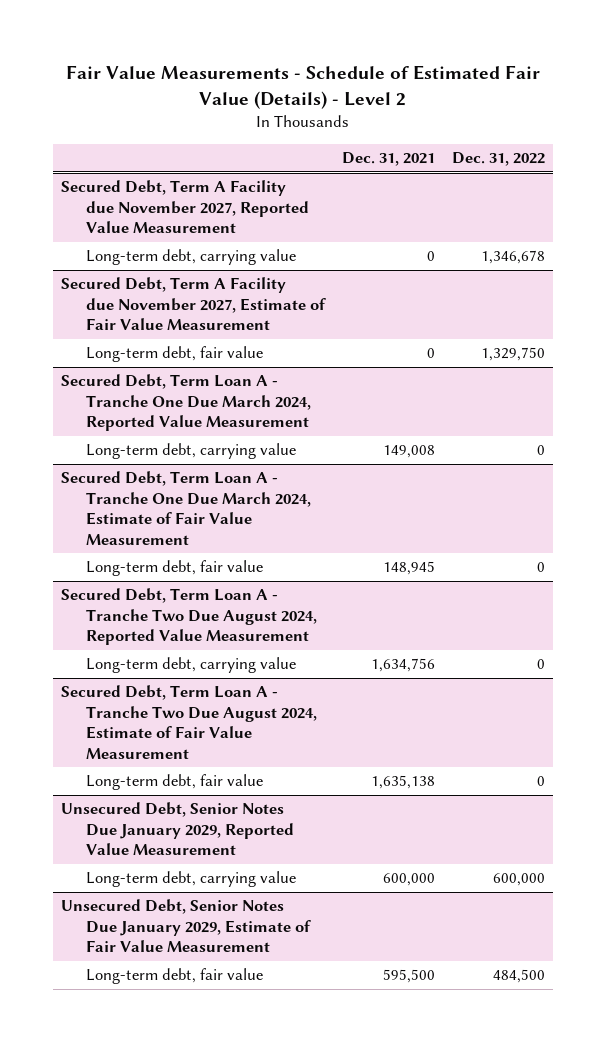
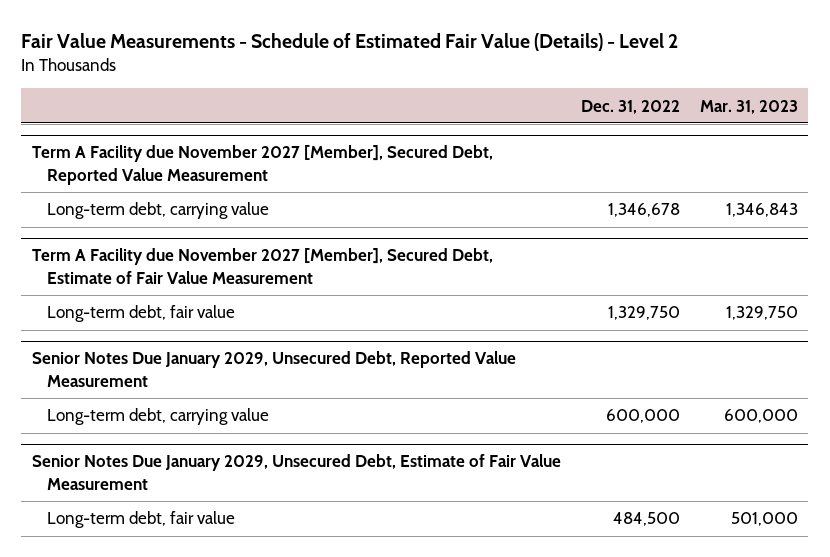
- | Dec. 31, 2021 | Dec. 31, 2022
+ | Dec. 31, 2022 | Mar. 31, 2023
- Secured Debt, Term A Facility due November 2027, Reported Value Measurement
+ Term A Facility due November 2027 [Member], Secured Debt, Reported Value Measurement
- Secured Debt, Term A Facility due November 2027, Estimate of Fair Value Measurement
+ Term A Facility due November 2027 [Member], Secured Debt, Estimate of Fair Value Measurement
- Secured Debt, Term Loan A - Tranche One Due March 2024, Reported Value Measurement
- Long-term debt, carrying value | 149,008 | 0
- Secured Debt, Term Loan A - Tranche One Due March 2024, Estimate of Fair Value Measurement
- Long-term debt, fair value | 148,945 | 0
- Secured Debt, Term Loan A - Tranche Two Due August 2024, Reported Value Measurement
- Long-term debt, carrying value | 1,634,756 | 0
- Secured Debt, Term Loan A - Tranche Two Due August 2024, Estimate of Fair Value Measurement
- Long-term debt, fair value | 1,635,138 | 0
- Unsecured Debt, Senior Notes Due January 2029, Reported Value Measurement
+ Senior Notes Due January 2029, Unsecured Debt, Reported Value Measurement
- Unsecured Debt, Senior Notes Due January 2029, Estimate of Fair Value Measurement
+ Senior Notes Due January 2029, Unsecured Debt, Estimate of Fair Value Measurement

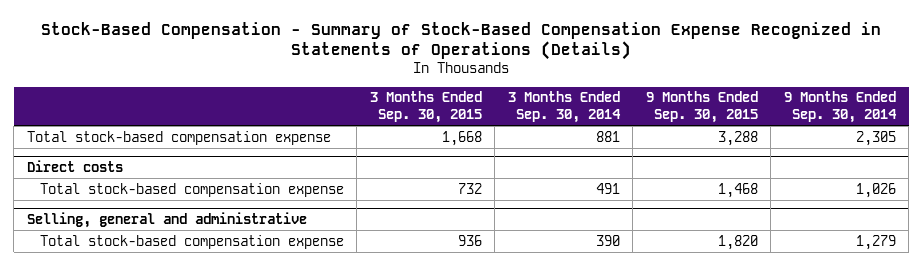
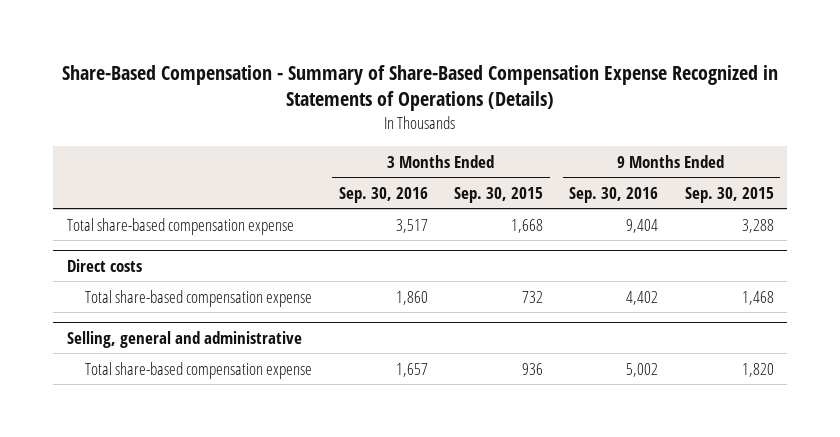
- Stock-Based Compensation - Summary of Stock-Based Compensation Expense Recognized in Statements of Operations (Details)
+ Share-Based Compensation - Summary of Share-Based Compensation Expense Recognized in Statements of Operations (Details)
- | 3 Months Ended Sep. 30, 2015 | 3 Months Ended Sep. 30, 2014 | 9 Months Ended Sep. 30, 2015 | 9 Months Ended Sep. 30, 2014
+ | 3 Months Ended Sep. 30, 2016 | 3 Months Ended Sep. 30, 2015 | 9 Months Ended Sep. 30, 2016 | 9 Months Ended Sep. 30, 2015
- Total stock-based compensation expense | 1,668 | 881 | 3,288 | 2,305
+ Total share-based compensation expense | 3,517 | 1,668 | 9,404 | 3,288
@ Direct costs
- Total stock-based compensation expense | 732 | 491 | 1,468 | 1,026
+ Total share-based compensation expense | 1,860 | 732 | 4,402 | 1,468
@ Selling, general and administrative
- Total stock-based compensation expense | 936 | 390 | 1,820 | 1,279
+ Total share-based compensation expense | 1,657 | 936 | 5,002 | 1,820

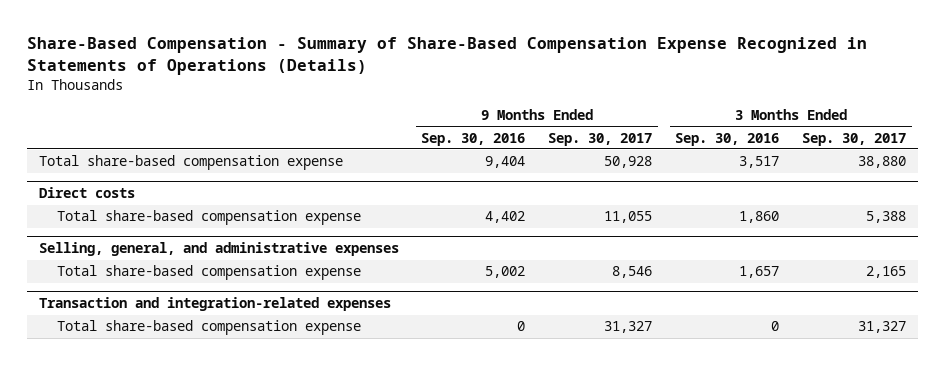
- | 3 Months Ended Sep. 30, 2016 | 3 Months Ended Sep. 30, 2015 | 9 Months Ended Sep. 30, 2016 | 9 Months Ended Sep. 30, 2015
+ | 9 Months Ended Sep. 30, 2016 | 9 Months Ended Sep. 30, 2017 | 3 Months Ended Sep. 30, 2016 | 3 Months Ended Sep. 30, 2017
- Selling, general and administrative
+ Selling, general, and administrative expenses
+ Transaction and integration-related expenses
+ Total share-based compensation expense | 0 | 31,327 | 0 | 31,327

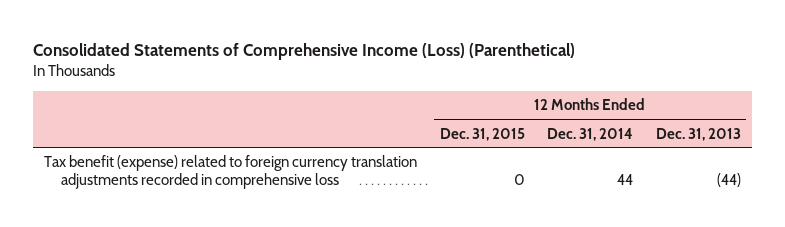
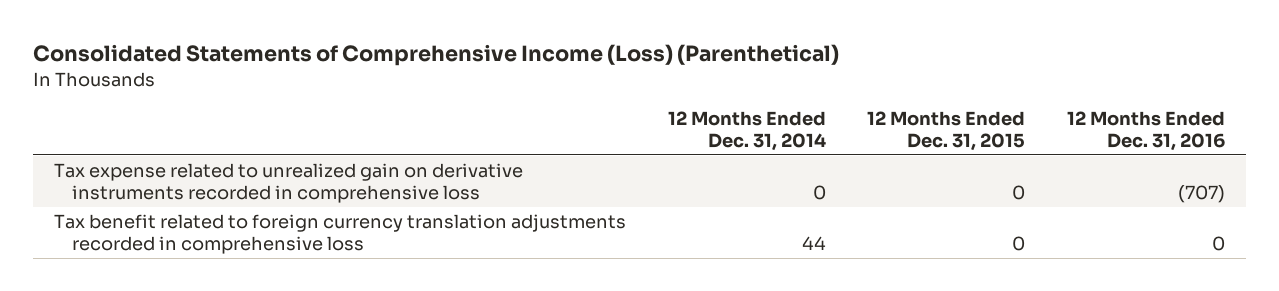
- | 12 Months Ended Dec. 31, 2015 | 12 Months Ended Dec. 31, 2014 | 12 Months Ended Dec. 31, 2013
+ | 12 Months Ended Dec. 31, 2014 | 12 Months Ended Dec. 31, 2015 | 12 Months Ended Dec. 31, 2016
- Tax benefit (expense) related to foreign currency translation adjustments recorded in comprehensive loss | 0 | 44 | (44)
+ Tax expense related to unrealized gain on derivative instruments recorded in comprehensive loss | 0 | 0 | (707)
+ Tax benefit related to foreign currency translation adjustments recorded in comprehensive loss | 44 | 0 | 0

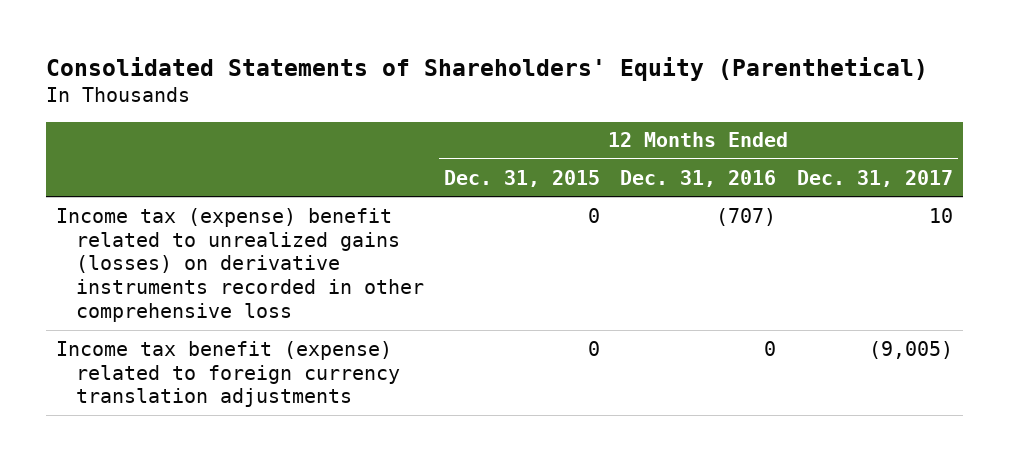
- Consolidated Statements of Comprehensive Income (Loss) (Parenthetical)
+ Consolidated Statements of Shareholders' Equity (Parenthetical)
- | 12 Months Ended Dec. 31, 2014 | 12 Months Ended Dec. 31, 2015 | 12 Months Ended Dec. 31, 2016
+ | 12 Months Ended Dec. 31, 2015 | 12 Months Ended Dec. 31, 2016 | 12 Months Ended Dec. 31, 2017
- Tax expense related to unrealized gain on derivative instruments recorded in comprehensive loss | 0 | 0 | (707)
- Tax benefit related to foreign currency translation adjustments recorded in comprehensive loss | 44 | 0 | 0
+ Income tax (expense) benefit related to unrealized gains (losses) on derivative instruments recorded in other comprehensive loss | 0 | (707) | 10
+ Income tax benefit (expense) related to foreign currency translation adjustments | 0 | 0 | (9,005)

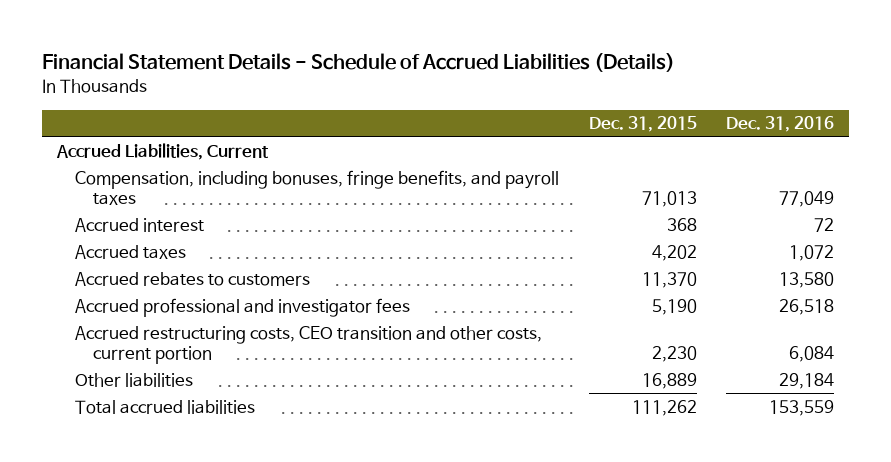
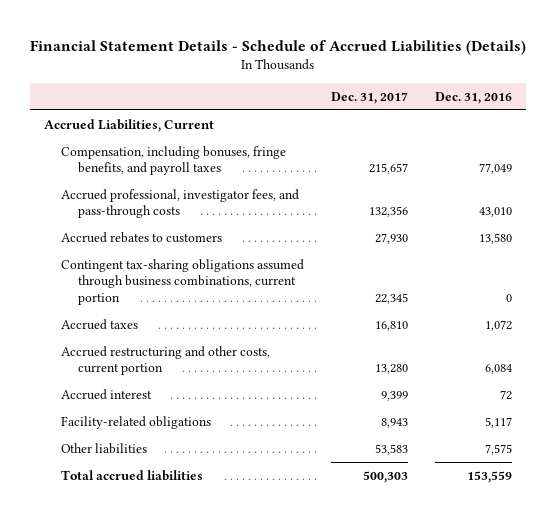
- | Dec. 31, 2015 | Dec. 31, 2016
+ | Dec. 31, 2017 | Dec. 31, 2016
+ Accrued professional, investigator fees, and pass-through costs | 132,356 | 43,010
- Accrued professional and investigator fees | 5,190 | 26,518
- Accrued restructuring costs, CEO transition and other costs, current portion | 2,230 | 6,084
- Other liabilities | 16,889 | 29,184
+ Contingent tax-sharing obligations assumed through business combinations, current portion | 22,345 | 0
moved down: Accrued taxes | 16,810 | 1,072
+ Accrued restructuring and other costs, current portion | 13,280 | 6,084
moved down: Accrued interest | 9,399 | 72
+ Facility-related obligations | 8,943 | 5,117
+ Other liabilities | 53,583 | 7,575

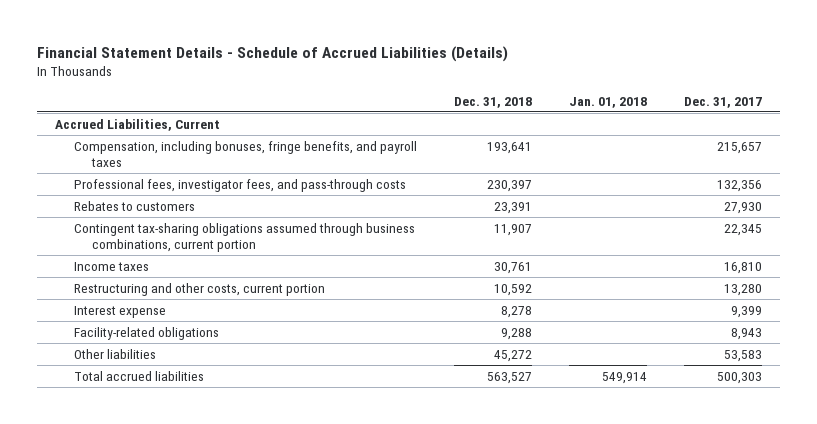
- | Dec. 31, 2017 | Dec. 31, 2016
+ | Dec. 31, 2018 | Jan. 01, 2018 | Dec. 31, 2017
- Accrued professional, investigator fees, and pass-through costs | 132,356 | 43,010
- Accrued rebates to customers | 27,930 | 13,580
+ Professional fees, investigator fees, and pass-through costs | 230,397 | | 132,356
+ Rebates to customers | 23,391 | | 27,930
- Accrued taxes | 16,810 | 1,072
- Accrued restructuring and other costs, current portion | 13,280 | 6,084
- Accrued interest | 9,399 | 72
+ Income taxes | 30,761 | | 16,810
+ Restructuring and other costs, current portion | 10,592 | | 13,280
+ Interest expense | 8,278 | | 9,399

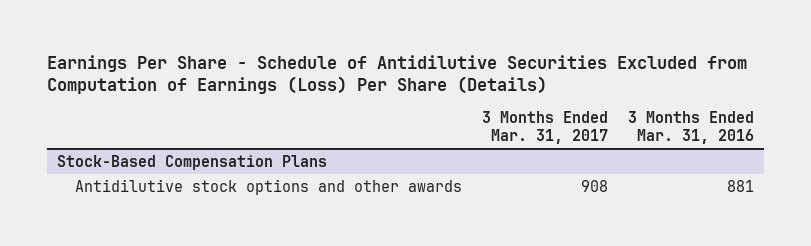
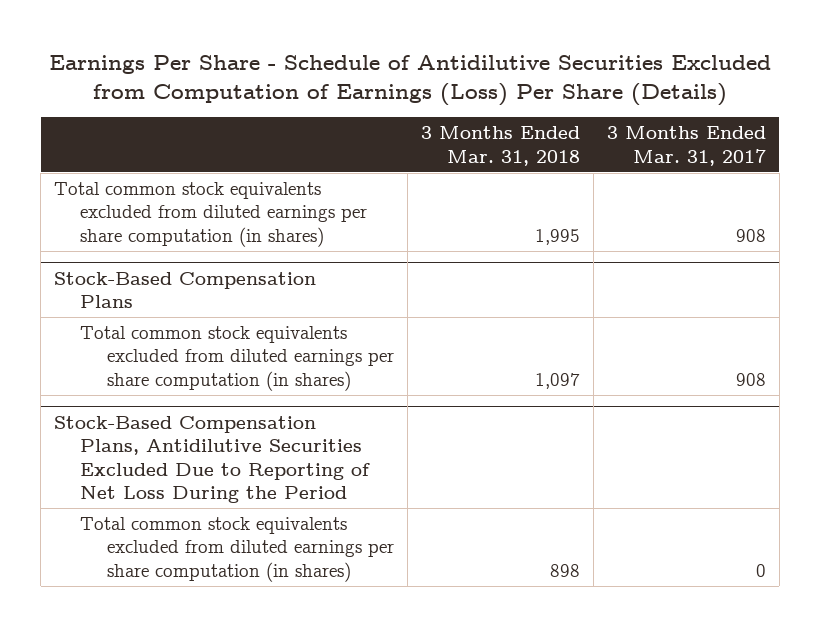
- | 3 Months Ended Mar. 31, 2017 | 3 Months Ended Mar. 31, 2016
+ | 3 Months Ended Mar. 31, 2018 | 3 Months Ended Mar. 31, 2017
+ Total common stock equivalents excluded from diluted earnings per share computation (in shares) | 1,995 | 908
@ Stock-Based Compensation Plans
- Antidilutive stock options and other awards | 908 | 881
+ Total common stock equivalents excluded from diluted earnings per share computation (in shares) | 1,097 | 908
+ Stock-Based Compensation Plans, Antidilutive Securities Excluded Due to Reporting of Net Loss During the Period
+ Total common stock equivalents excluded from diluted earnings per share computation (in shares) | 898 | 0

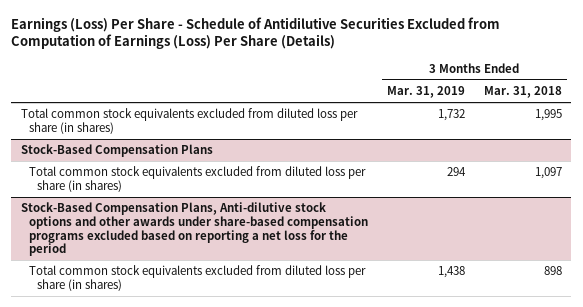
- Earnings Per Share - Schedule of Antidilutive Securities Excluded from Computation of Earnings (Loss) Per Share (Details)
+ Earnings (Loss) Per Share - Schedule of Antidilutive Securities Excluded from Computation of Earnings (Loss) Per Share (Details)
- | 3 Months Ended Mar. 31, 2018 | 3 Months Ended Mar. 31, 2017
+ | 3 Months Ended Mar. 31, 2019 | 3 Months Ended Mar. 31, 2018
- Total common stock equivalents excluded from diluted earnings per share computation (in shares) | 1,995 | 908
+ Total common stock equivalents excluded from diluted loss per share (in shares) | 1,732 | 1,995
@ Stock-Based Compensation Plans
- Total common stock equivalents excluded from diluted earnings per share computation (in shares) | 1,097 | 908
- Stock-Based Compensation Plans, Antidilutive Securities Excluded Due to Reporting of Net Loss During the Period
- Total common stock equivalents excluded from diluted earnings per share computation (in shares) | 898 | 0
@ Stock-Based Compensation Plans
+ Total common stock equivalents excluded from diluted loss per share (in shares) | 294 | 1,097
+ Stock-Based Compensation Plans, Anti-dilutive stock options and other awards under share-based compensation programs excluded based on reporting a net loss for the period
+ Total common stock equivalents excluded from diluted loss per share (in shares) | 1,438 | 898

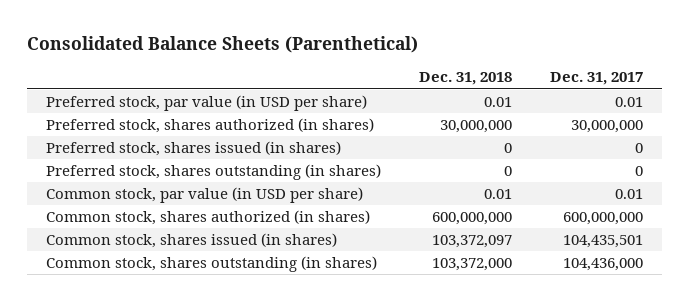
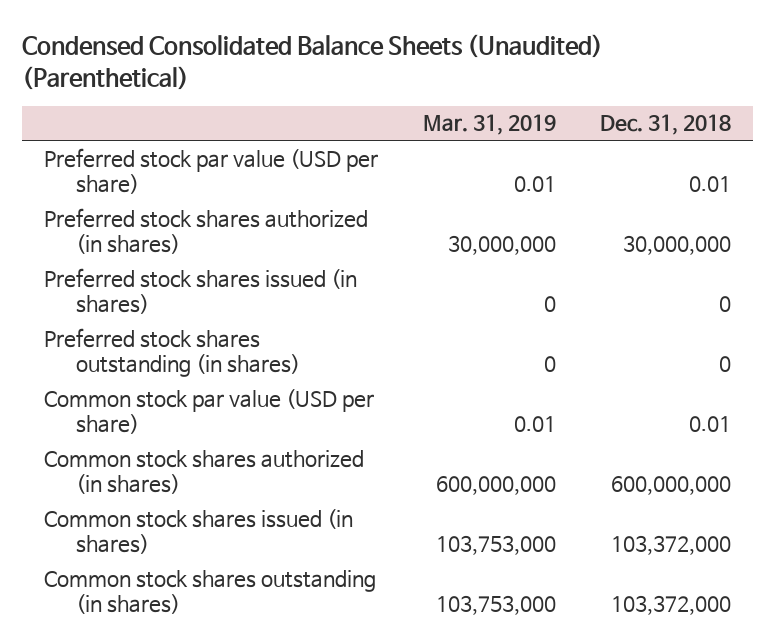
- Consolidated Balance Sheets (Parenthetical)
+ Condensed Consolidated Balance Sheets (Unaudited) (Parenthetical)
- | Dec. 31, 2018 | Dec. 31, 2017
+ | Mar. 31, 2019 | Dec. 31, 2018
- Preferred stock, par value (in USD per share) | 0.01 | 0.01
- Preferred stock, shares authorized (in shares) | 30,000,000 | 30,000,000
- Preferred stock, shares issued (in shares) | 0 | 0
- Preferred stock, shares outstanding (in shares) | 0 | 0
- Common stock, par value (in USD per share) | 0.01 | 0.01
- Common stock, shares authorized (in shares) | 600,000,000 | 600,000,000
- Common stock, shares issued (in shares) | 103,372,097 | 104,435,501
- Common stock, shares outstanding (in shares) | 103,372,000 | 104,436,000
+ Preferred stock par value (USD per share) | 0.01 | 0.01
+ Preferred stock shares authorized (in shares) | 30,000,000 | 30,000,000
+ Preferred stock shares issued (in shares) | 0 | 0
+ Preferred stock shares outstanding (in shares) | 0 | 0
+ Common stock par value (USD per share) | 0.01 | 0.01
+ Common stock shares authorized (in shares) | 600,000,000 | 600,000,000
+ Common stock shares issued (in shares) | 103,753,000 | 103,372,000
+ Common stock shares outstanding (in shares) | 103,753,000 | 103,372,000

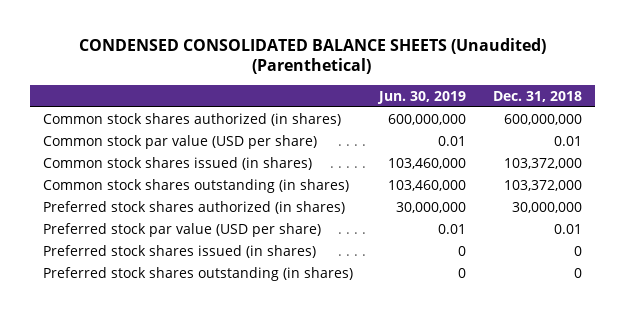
- Condensed Consolidated Balance Sheets (Unaudited) (Parenthetical)
+ CONDENSED CONSOLIDATED BALANCE SHEETS (Unaudited) (Parenthetical)
- | Mar. 31, 2019 | Dec. 31, 2018
+ | Jun. 30, 2019 | Dec. 31, 2018
moved down: Common stock par value (USD per share) | 0.01 | 0.01
moved down: Preferred stock shares authorized (in shares) | 30,000,000 | 30,000,000
moved down: Preferred stock par value (USD per share) | 0.01 | 0.01
moved down: Preferred stock shares issued (in shares) | 0 | 0
moved down: Preferred stock shares outstanding (in shares) | 0 | 0

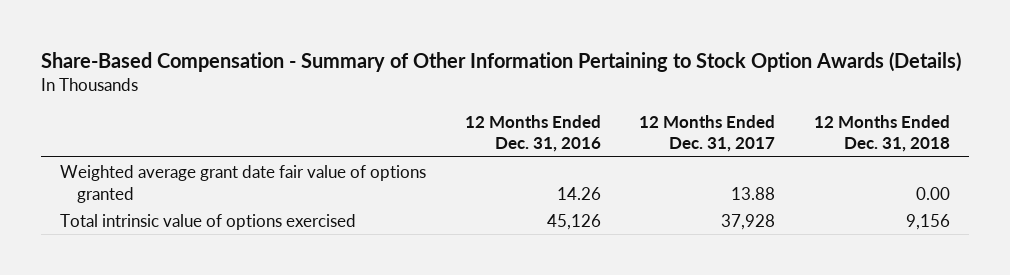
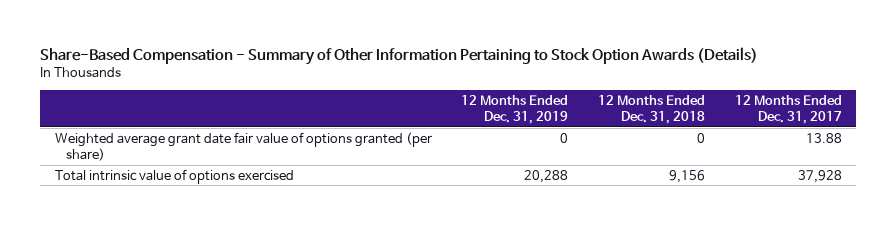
- | 12 Months Ended Dec. 31, 2016 | 12 Months Ended Dec. 31, 2017 | 12 Months Ended Dec. 31, 2018
+ | 12 Months Ended Dec. 31, 2019 | 12 Months Ended Dec. 31, 2018 | 12 Months Ended Dec. 31, 2017
- Weighted average grant date fair value of options granted | 14.26 | 13.88 | 0.00
+ Weighted average grant date fair value of options granted (per share) | 0 | 0 | 13.88

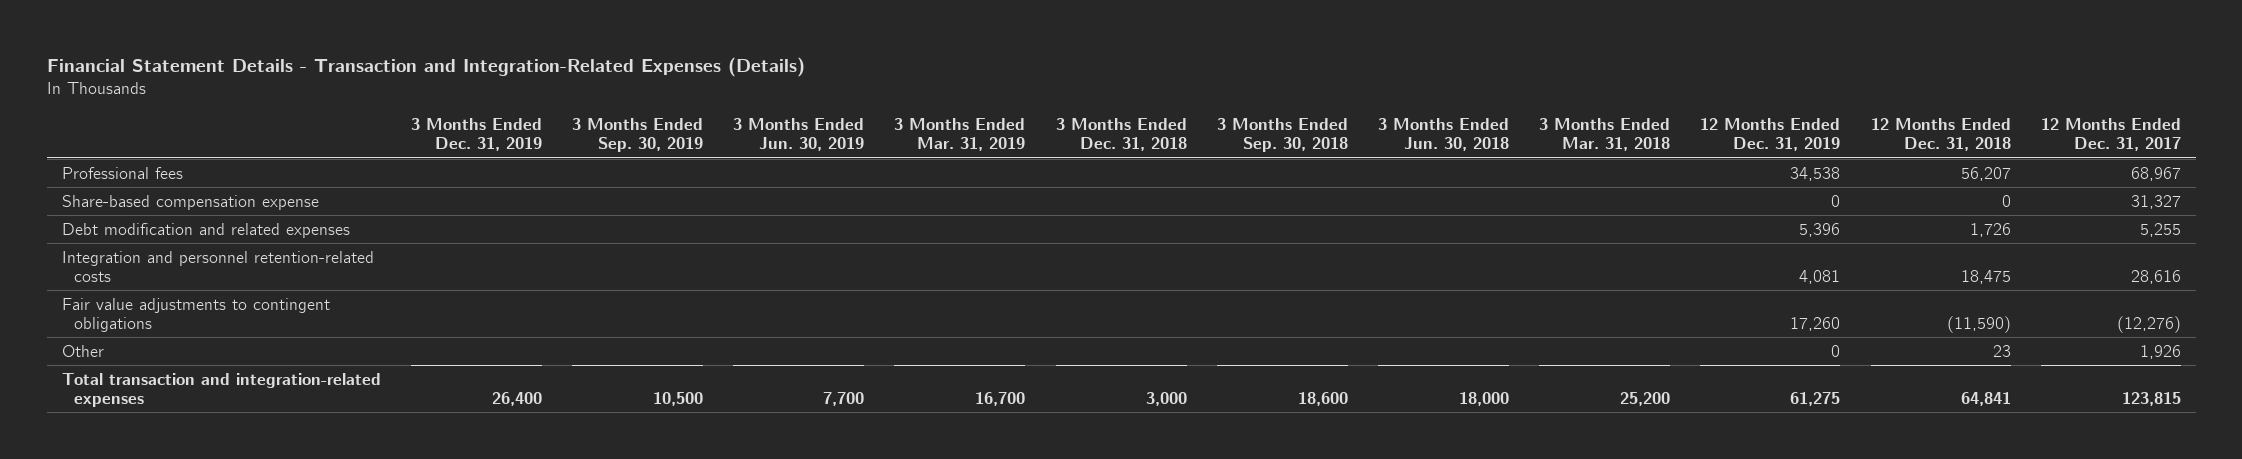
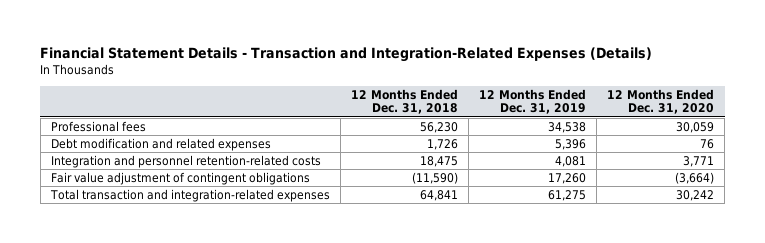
- | 3 Months Ended Dec. 31, 2019 | 3 Months Ended Sep. 30, 2019 | 3 Months Ended Jun. 30, 2019 | 3 Months Ended Mar. 31, 2019 | 3 Months Ended Dec. 31, 2018 | 3 Months Ended Sep. 30, 2018 | 3 Months Ended Jun. 30, 2018 | 3 Months Ended Mar. 31, 2018 | 12 Months Ended Dec. 31, 2019 | 12 Months Ended Dec. 31, 2018 | 12 Months Ended Dec. 31, 2017
+ | 12 Months Ended Dec. 31, 2018 | 12 Months Ended Dec. 31, 2019 | 12 Months Ended Dec. 31, 2020
- Professional fees | | | | | | | | | 34,538 | 56,207 | 68,967
- Share-based compensation expense | | | | | | | | | 0 | 0 | 31,327
+ Professional fees | 56,230 | 34,538 | 30,059
- Fair value adjustments to contingent obligations | | | | | | | | | 17,260 | (11,590) | (12,276)
- Other | | | | | | | | | 0 | 23 | 1,926
+ Fair value adjustment of contingent obligations | (11,590) | 17,260 | (3,664)

